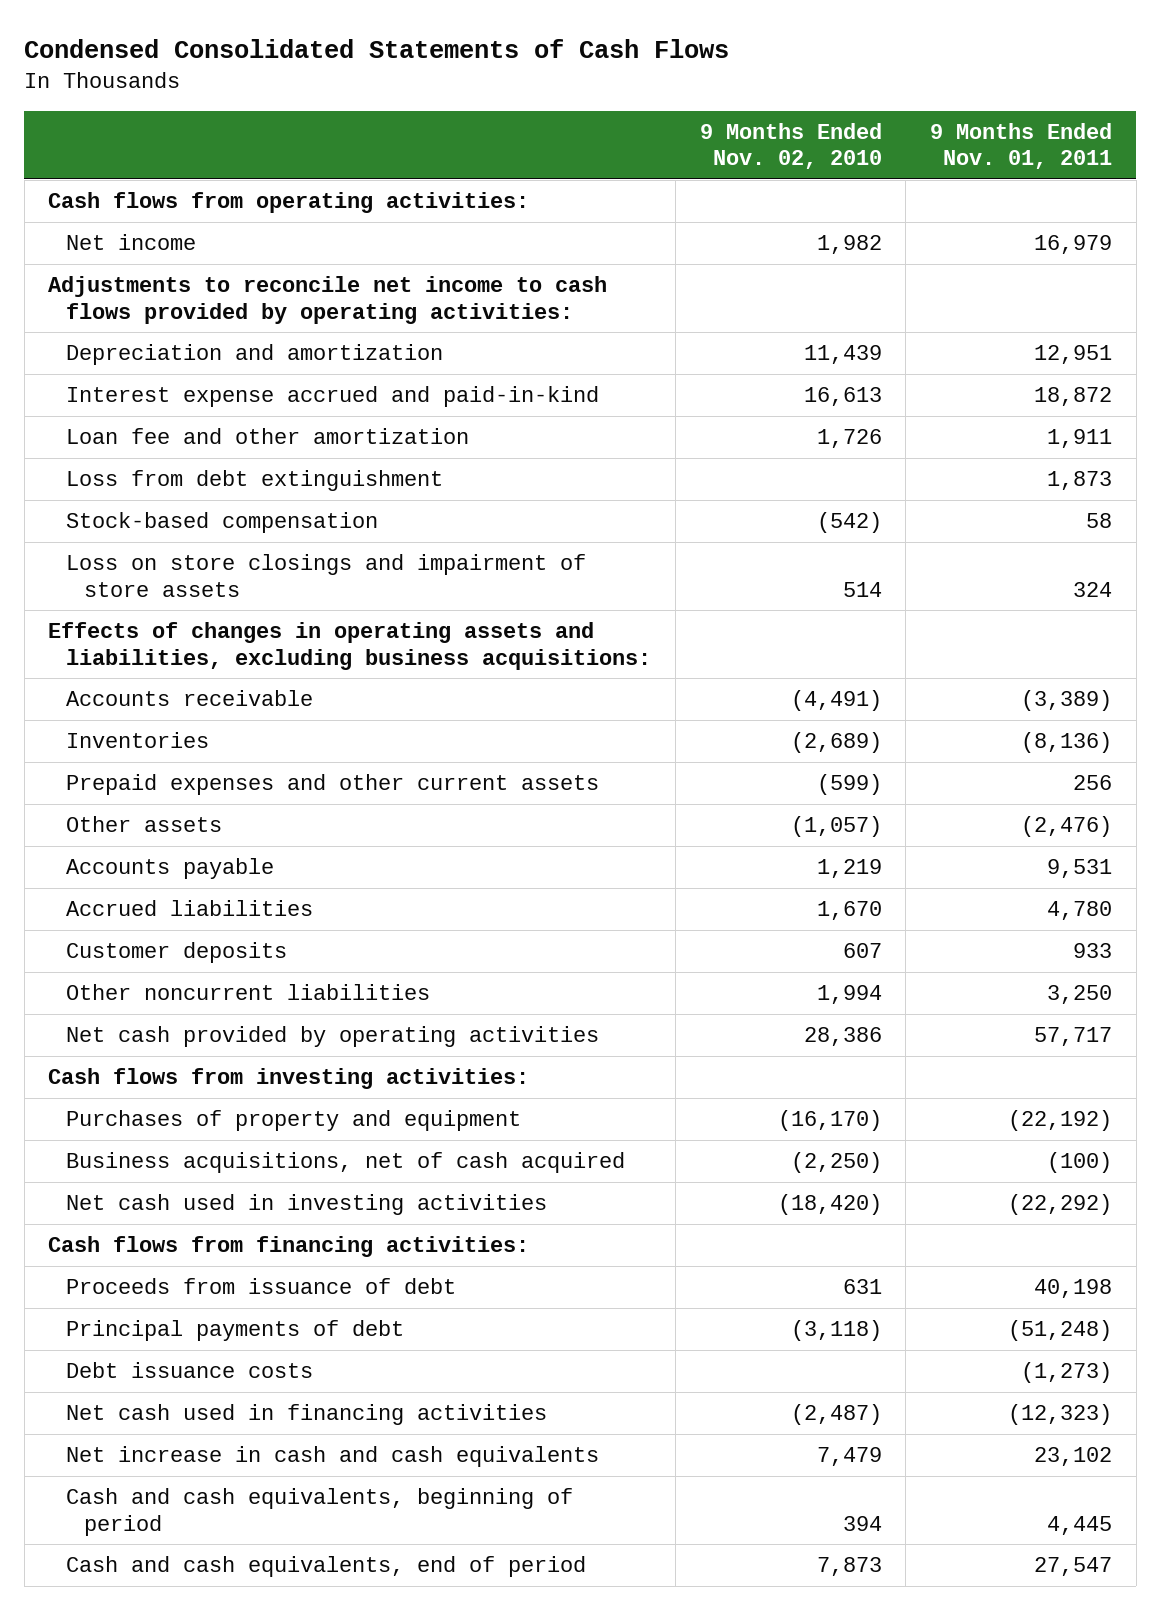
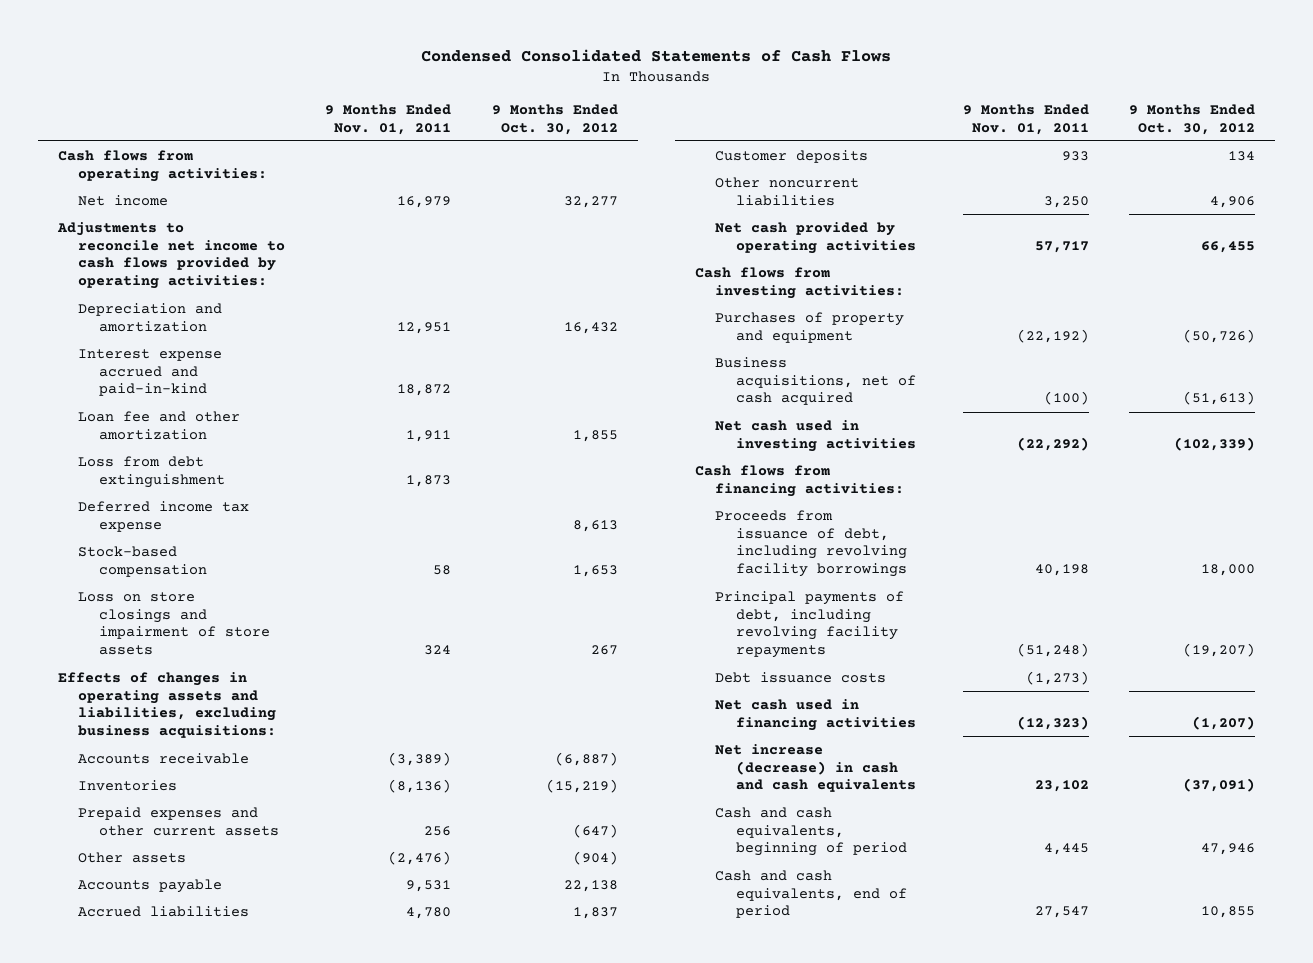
- | 9 Months Ended Nov. 02, 2010 | 9 Months Ended Nov. 01, 2011
+ | 9 Months Ended Nov. 01, 2011 | 9 Months Ended Oct. 30, 2012
+ Deferred income tax expense | | 8,613
- Proceeds from issuance of debt | 631 | 40,198
- Principal payments of debt | (3,118) | (51,248)
+ Proceeds from issuance of debt, including revolving facility borrowings | 40,198 | 18,000
+ Principal payments of debt, including revolving facility repayments | (51,248) | (19,207)
- Net increase in cash and cash equivalents | 7,479 | 23,102
+ Net increase (decrease) in cash and cash equivalents | 23,102 | (37,091)

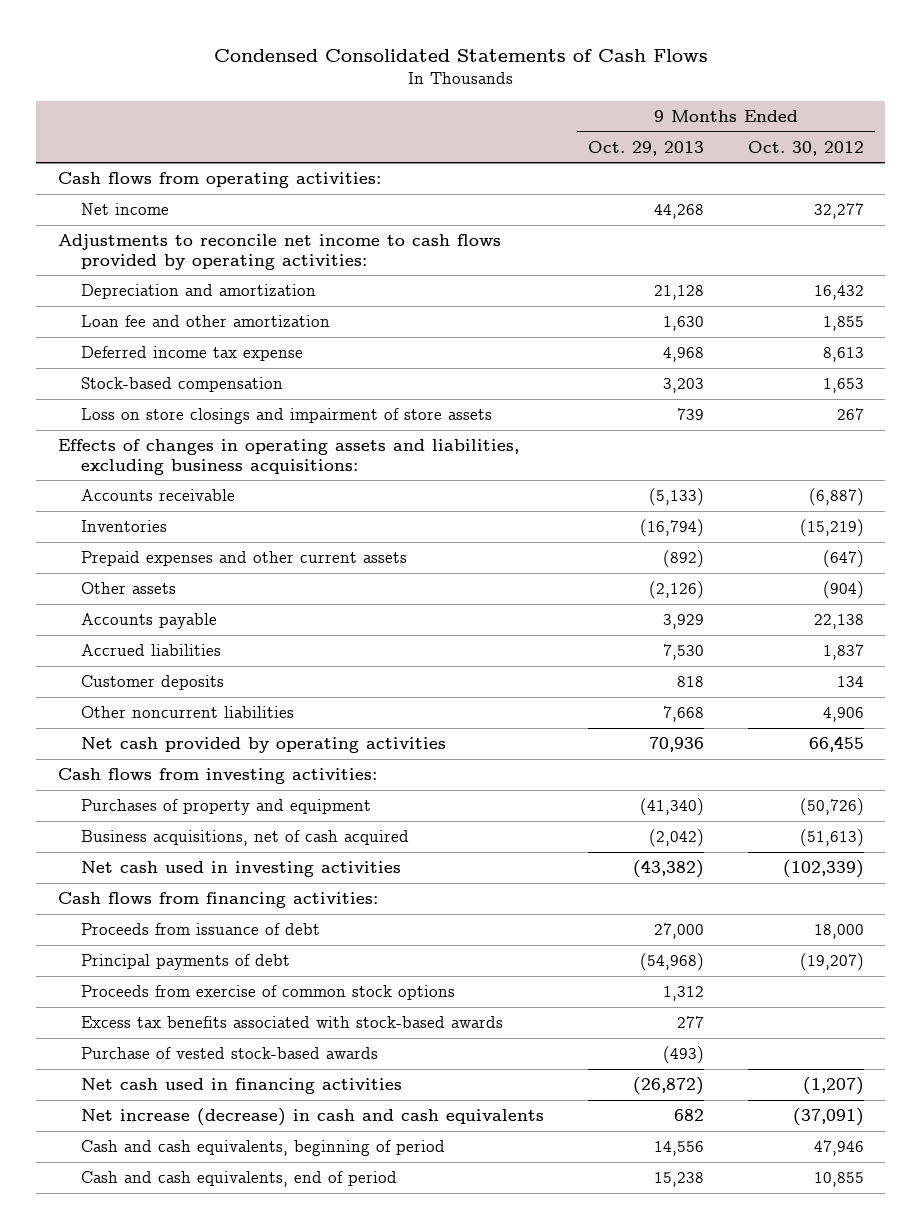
- | 9 Months Ended Nov. 01, 2011 | 9 Months Ended Oct. 30, 2012
+ | 9 Months Ended Oct. 29, 2013 | 9 Months Ended Oct. 30, 2012
- Interest expense accrued and paid-in-kind | 18,872 |
- Loss from debt extinguishment | 1,873 |
- Proceeds from issuance of debt, including revolving facility borrowings | 40,198 | 18,000
- Principal payments of debt, including revolving facility repayments | (51,248) | (19,207)
- Debt issuance costs | (1,273) |
+ Proceeds from issuance of debt | 27,000 | 18,000
+ Principal payments of debt | (54,968) | (19,207)
+ Proceeds from exercise of common stock options | 1,312 |
+ Excess tax benefits associated with stock-based awards | 277 |
+ Purchase of vested stock-based awards | (493) |

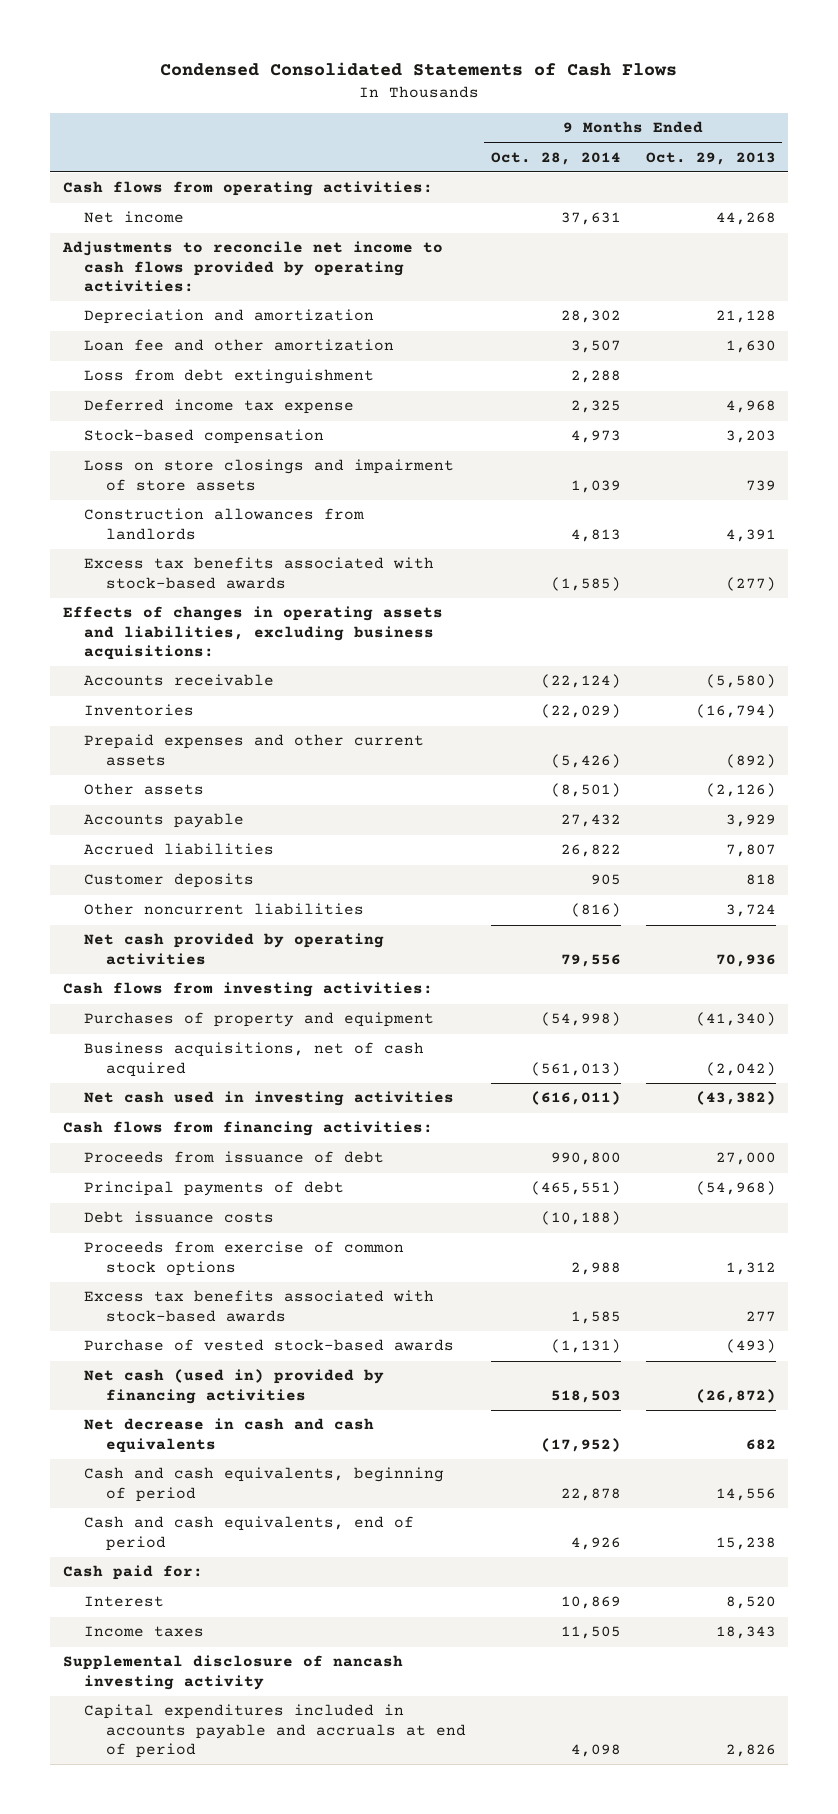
- | 9 Months Ended Oct. 29, 2013 | 9 Months Ended Oct. 30, 2012
+ | 9 Months Ended Oct. 28, 2014 | 9 Months Ended Oct. 29, 2013
+ Loss from debt extinguishment | 2,288 |
+ Construction allowances from landlords | 4,813 | 4,391
+ Excess tax benefits associated with stock-based awards | (1,585) | (277)
- Accounts receivable | (5,133) | (6,887)
+ Accounts receivable | (22,124) | (5,580)
- Accrued liabilities | 7,530 | 1,837
+ Accrued liabilities | 26,822 | 7,807
- Other noncurrent liabilities | 7,668 | 4,906
+ Other noncurrent liabilities | (816) | 3,724
+ Debt issuance costs | (10,188) |
- Net cash used in financing activities | (26,872) | (1,207)
- Net increase (decrease) in cash and cash equivalents | 682 | (37,091)
+ Net cash (used in) provided by financing activities | 518,503 | (26,872)
+ Net decrease in cash and cash equivalents | (17,952) | 682
+ Cash paid for:
+ Interest | 10,869 | 8,520
+ Income taxes | 11,505 | 18,343
+ Supplemental disclosure of nancash investing activity
+ Capital expenditures included in accounts payable and accruals at end of period | 4,098 | 2,826

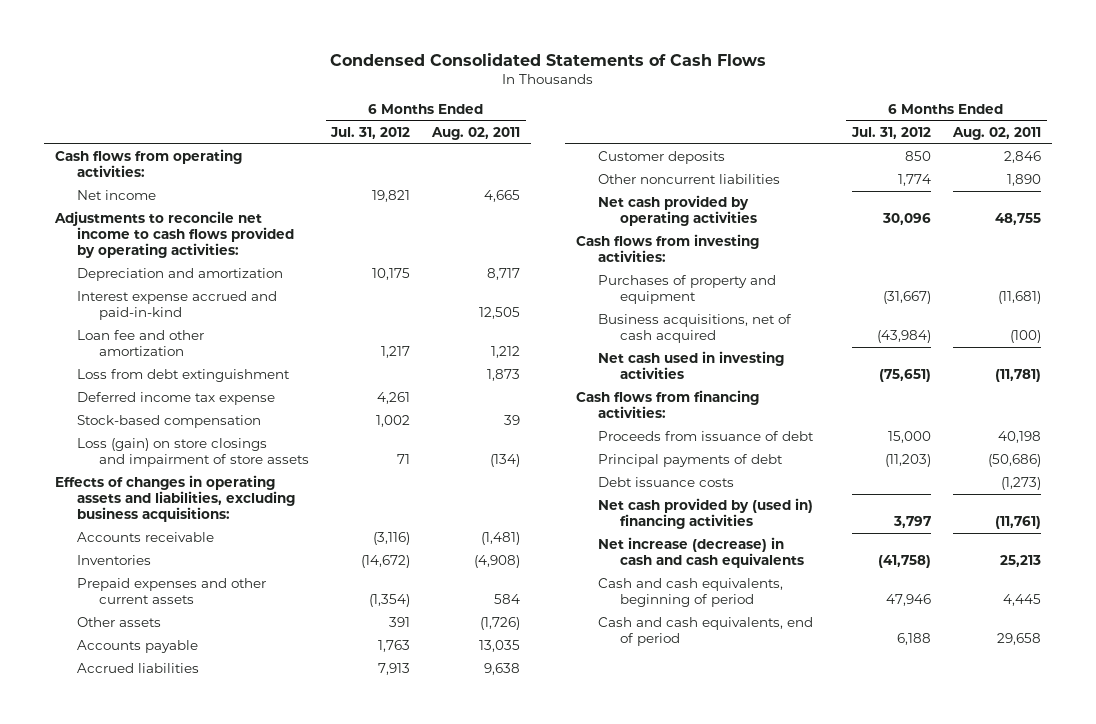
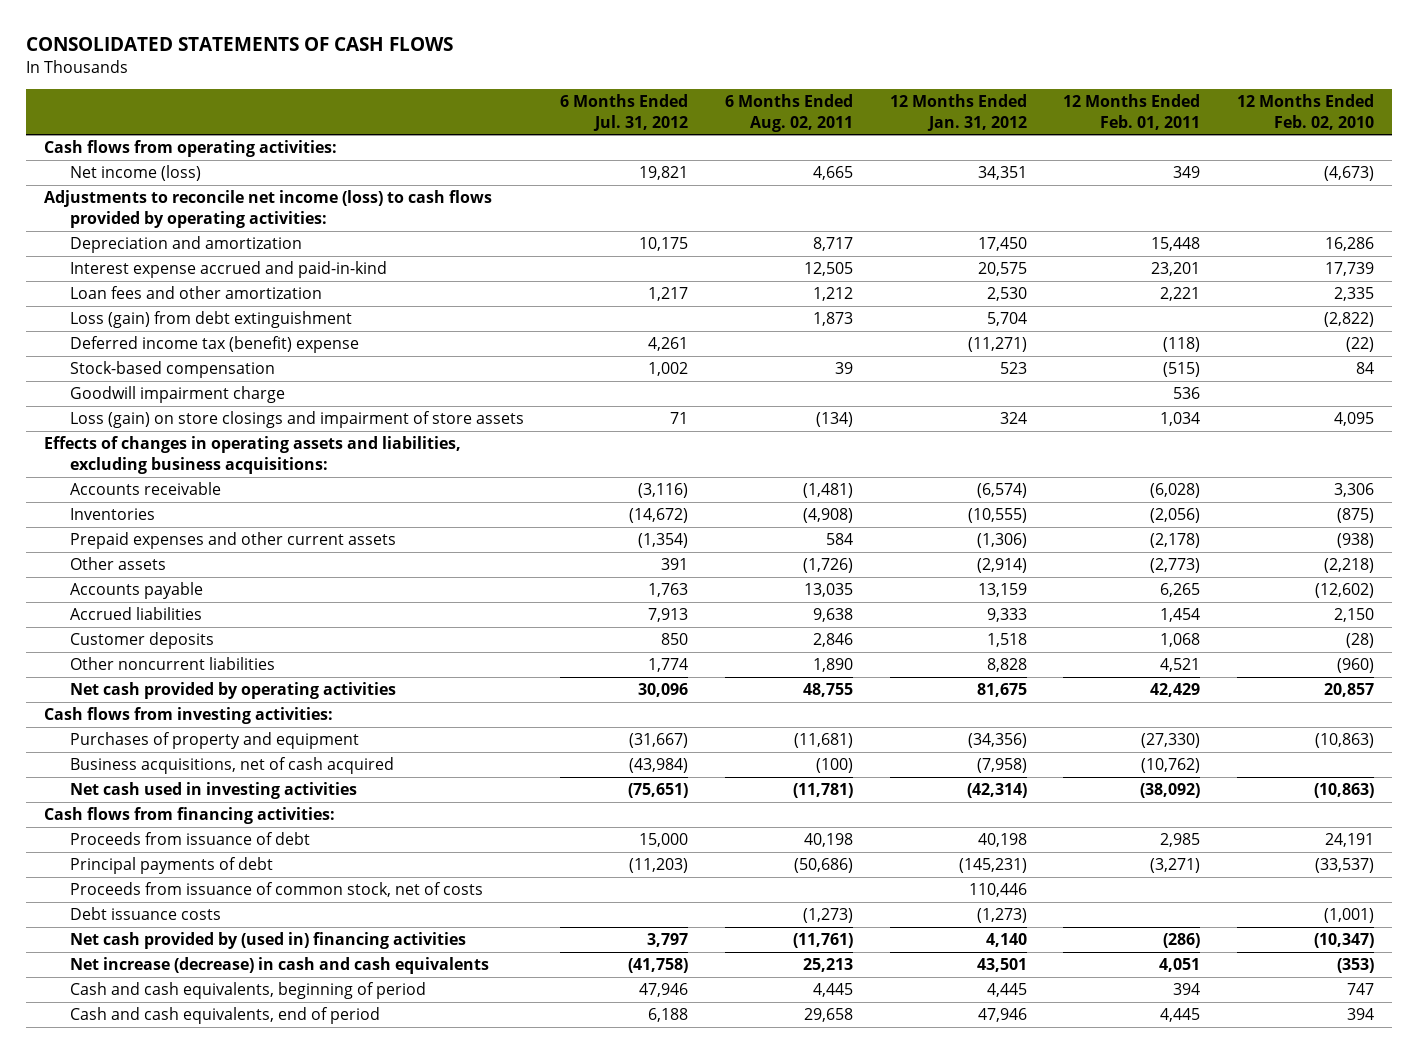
- Condensed Consolidated Statements of Cash Flows
+ CONSOLIDATED STATEMENTS OF CASH FLOWS
- | 6 Months Ended Jul. 31, 2012 | 6 Months Ended Aug. 02, 2011
+ | 6 Months Ended Jul. 31, 2012 | 6 Months Ended Aug. 02, 2011 | 12 Months Ended Jan. 31, 2012 | 12 Months Ended Feb. 01, 2011 | 12 Months Ended Feb. 02, 2010
- Net income | 19,821 | 4,665
- Adjustments to reconcile net income to cash flows provided by operating activities:
+ Net income (loss) | 19,821 | 4,665 | 34,351 | 349 | (4,673)
+ Adjustments to reconcile net income (loss) to cash flows provided by operating activities:
- Loan fee and other amortization | 1,217 | 1,212
- Loss from debt extinguishment | | 1,873
- Deferred income tax expense | 4,261 |
+ Loan fees and other amortization | 1,217 | 1,212 | 2,530 | 2,221 | 2,335
+ Loss (gain) from debt extinguishment | | 1,873 | 5,704 | | (2,822)
+ Deferred income tax (benefit) expense | 4,261 | | (11,271) | (118) | (22)
+ Goodwill impairment charge | | | | 536 |
+ Proceeds from issuance of common stock, net of costs | | | 110,446 | |

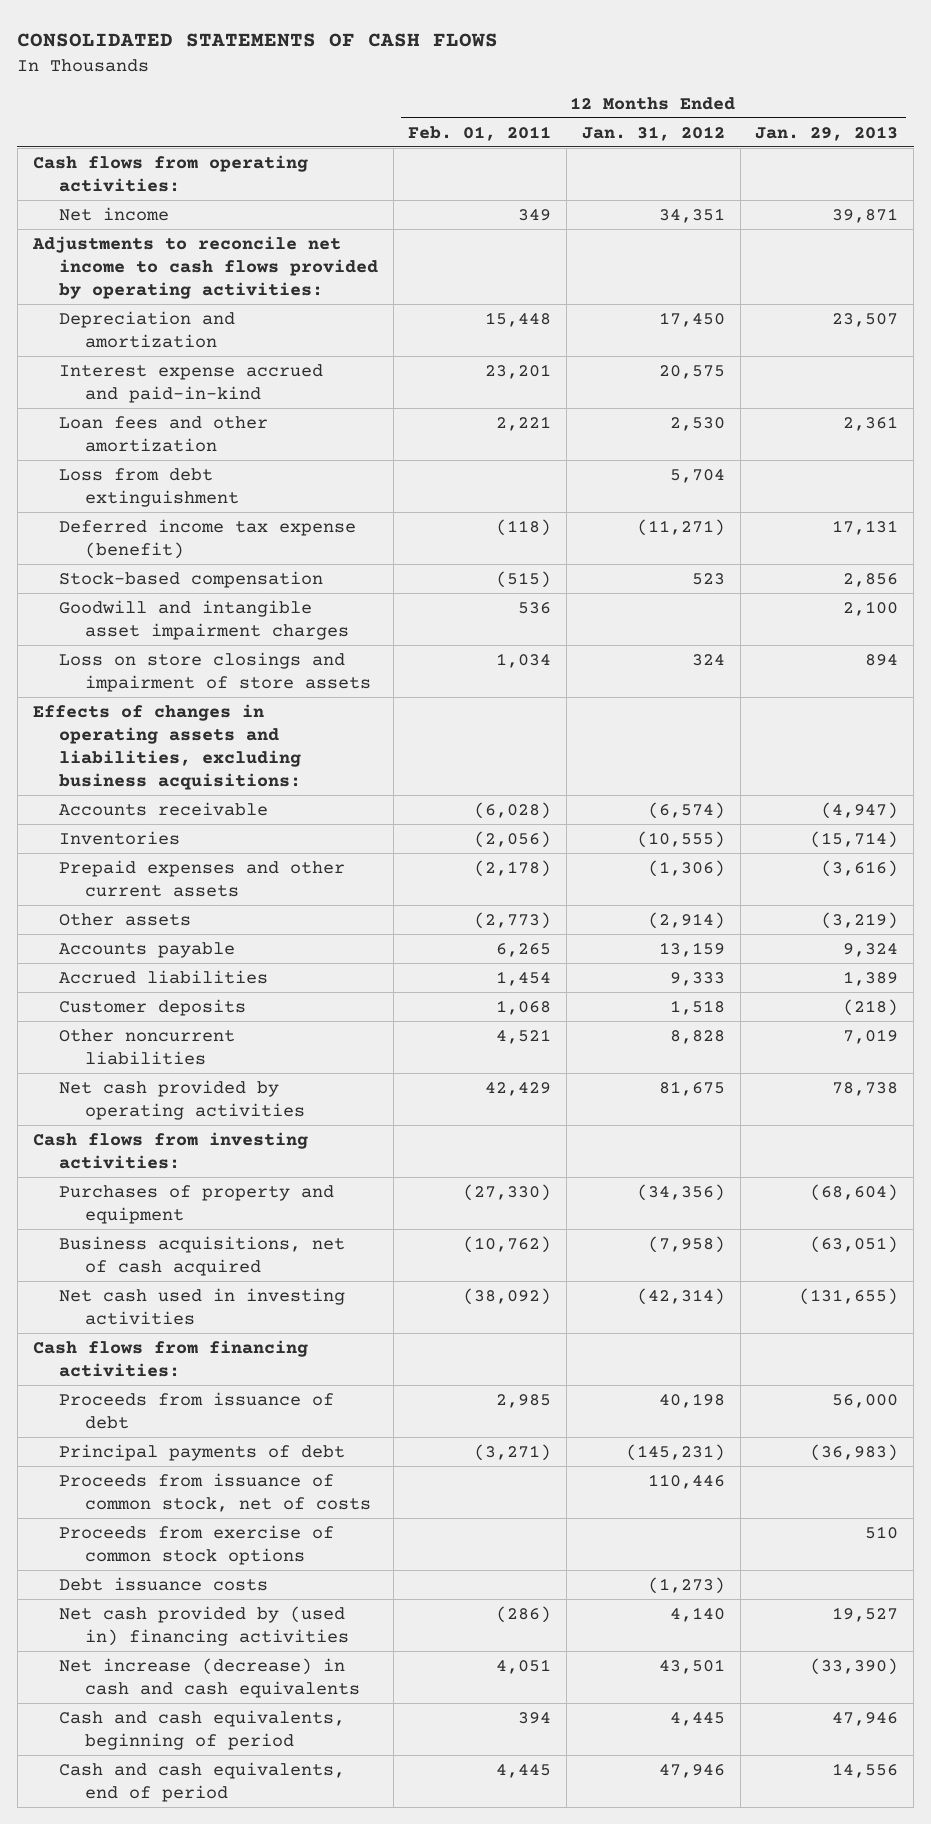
- | 6 Months Ended Jul. 31, 2012 | 6 Months Ended Aug. 02, 2011 | 12 Months Ended Jan. 31, 2012 | 12 Months Ended Feb. 01, 2011 | 12 Months Ended Feb. 02, 2010
+ | 12 Months Ended Feb. 01, 2011 | 12 Months Ended Jan. 31, 2012 | 12 Months Ended Jan. 29, 2013
- Net income (loss) | 19,821 | 4,665 | 34,351 | 349 | (4,673)
- Adjustments to reconcile net income (loss) to cash flows provided by operating activities:
+ Net income | 349 | 34,351 | 39,871
+ Adjustments to reconcile net income to cash flows provided by operating activities:
- Loss (gain) from debt extinguishment | | 1,873 | 5,704 | | (2,822)
- Deferred income tax (benefit) expense | 4,261 | | (11,271) | (118) | (22)
+ Loss from debt extinguishment | | 5,704 |
+ Deferred income tax expense (benefit) | (118) | (11,271) | 17,131
- Goodwill impairment charge | | | | 536 |
- Loss (gain) on store closings and impairment of store assets | 71 | (134) | 324 | 1,034 | 4,095
+ Goodwill and intangible asset impairment charges | 536 | | 2,100
+ Loss on store closings and impairment of store assets | 1,034 | 324 | 894
+ Proceeds from exercise of common stock options | | | 510

